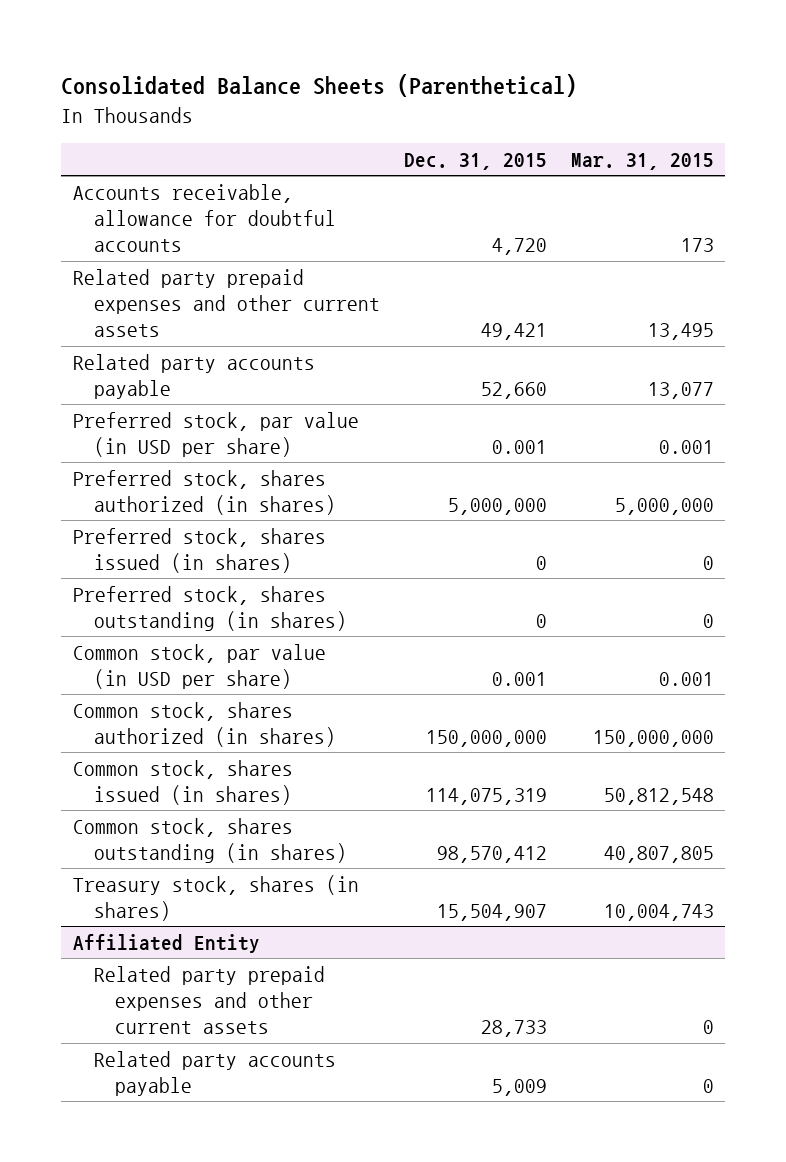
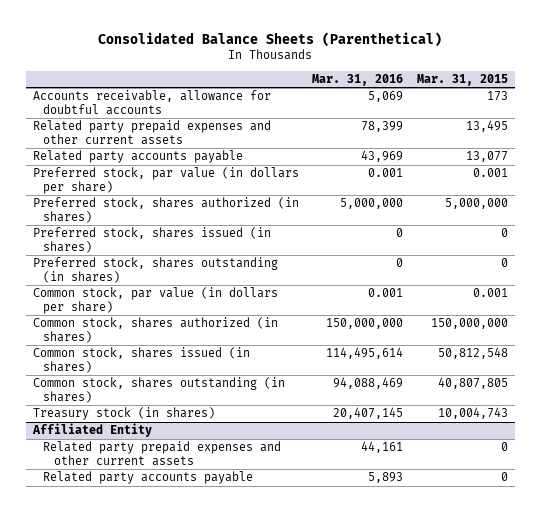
- | Dec. 31, 2015 | Mar. 31, 2015
+ | Mar. 31, 2016 | Mar. 31, 2015
- Preferred stock, par value (in USD per share) | 0.001 | 0.001
+ Preferred stock, par value (in dollars per share) | 0.001 | 0.001
- Common stock, par value (in USD per share) | 0.001 | 0.001
+ Common stock, par value (in dollars per share) | 0.001 | 0.001
- Treasury stock, shares (in shares) | 15,504,907 | 10,004,743
+ Treasury stock (in shares) | 20,407,145 | 10,004,743

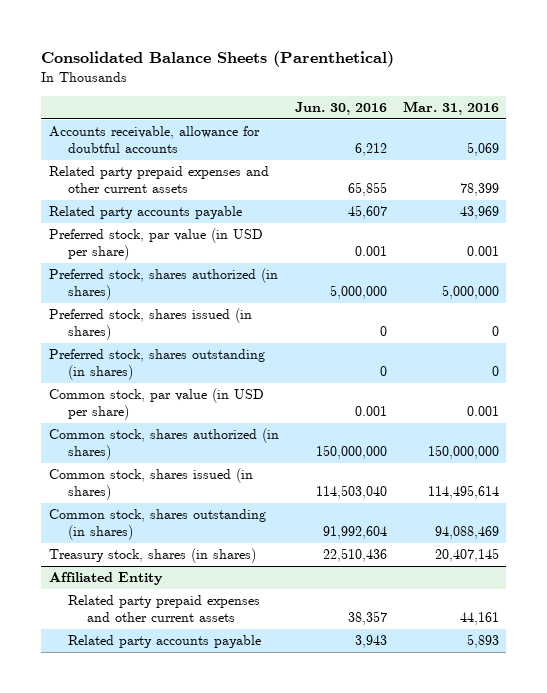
- | Mar. 31, 2016 | Mar. 31, 2015
+ | Jun. 30, 2016 | Mar. 31, 2016
- Preferred stock, par value (in dollars per share) | 0.001 | 0.001
+ Preferred stock, par value (in USD per share) | 0.001 | 0.001
- Common stock, par value (in dollars per share) | 0.001 | 0.001
+ Common stock, par value (in USD per share) | 0.001 | 0.001
- Treasury stock (in shares) | 20,407,145 | 10,004,743
+ Treasury stock, shares (in shares) | 22,510,436 | 20,407,145

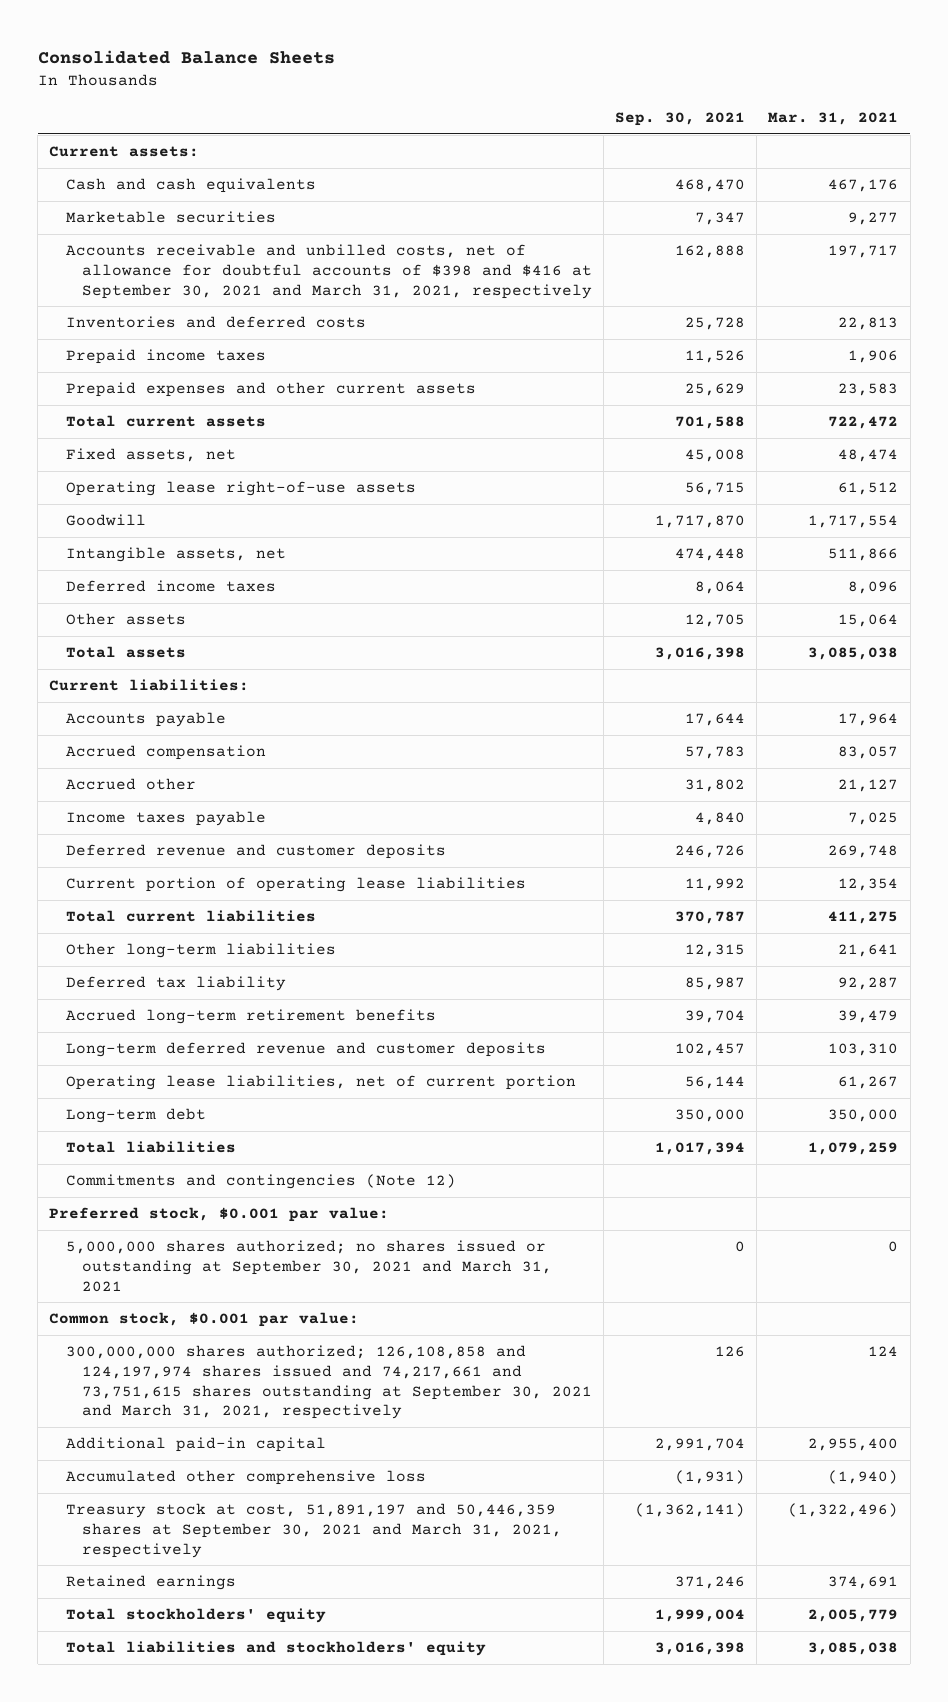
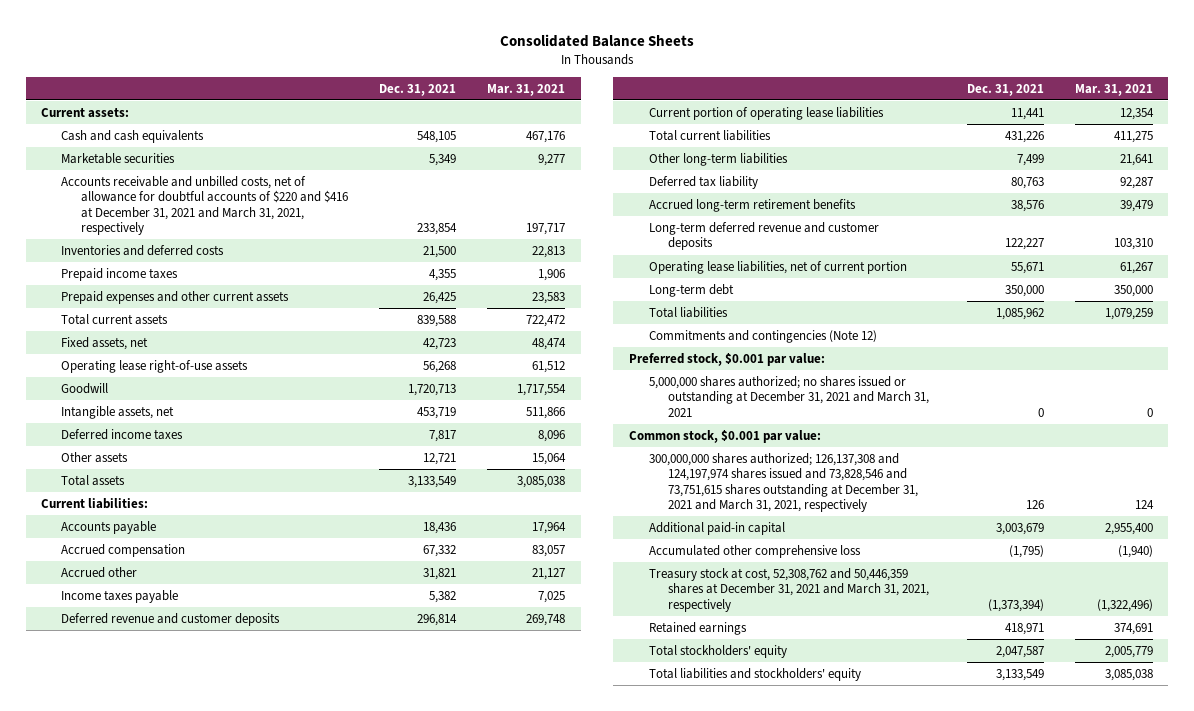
- | Sep. 30, 2021 | Mar. 31, 2021
+ | Dec. 31, 2021 | Mar. 31, 2021
- Accounts receivable and unbilled costs, net of allowance for doubtful accounts of $398 and $416 at September 30, 2021 and March 31, 2021, respectively | 162,888 | 197,717
+ Accounts receivable and unbilled costs, net of allowance for doubtful accounts of $220 and $416 at December 31, 2021 and March 31, 2021, respectively | 233,854 | 197,717
- 5,000,000 shares authorized; no shares issued or outstanding at September 30, 2021 and March 31, 2021 | 0 | 0
+ 5,000,000 shares authorized; no shares issued or outstanding at December 31, 2021 and March 31, 2021 | 0 | 0
- 300,000,000 shares authorized; 126,108,858 and 124,197,974 shares issued and 74,217,661 and 73,751,615 shares outstanding at September 30, 2021 and March 31, 2021, respectively | 126 | 124
+ 300,000,000 shares authorized; 126,137,308 and 124,197,974 shares issued and 73,828,546 and 73,751,615 shares outstanding at December 31, 2021 and March 31, 2021, respectively | 126 | 124
- Treasury stock at cost, 51,891,197 and 50,446,359 shares at September 30, 2021 and March 31, 2021, respectively | (1,362,141) | (1,322,496)
+ Treasury stock at cost, 52,308,762 and 50,446,359 shares at December 31, 2021 and March 31, 2021, respectively | (1,373,394) | (1,322,496)

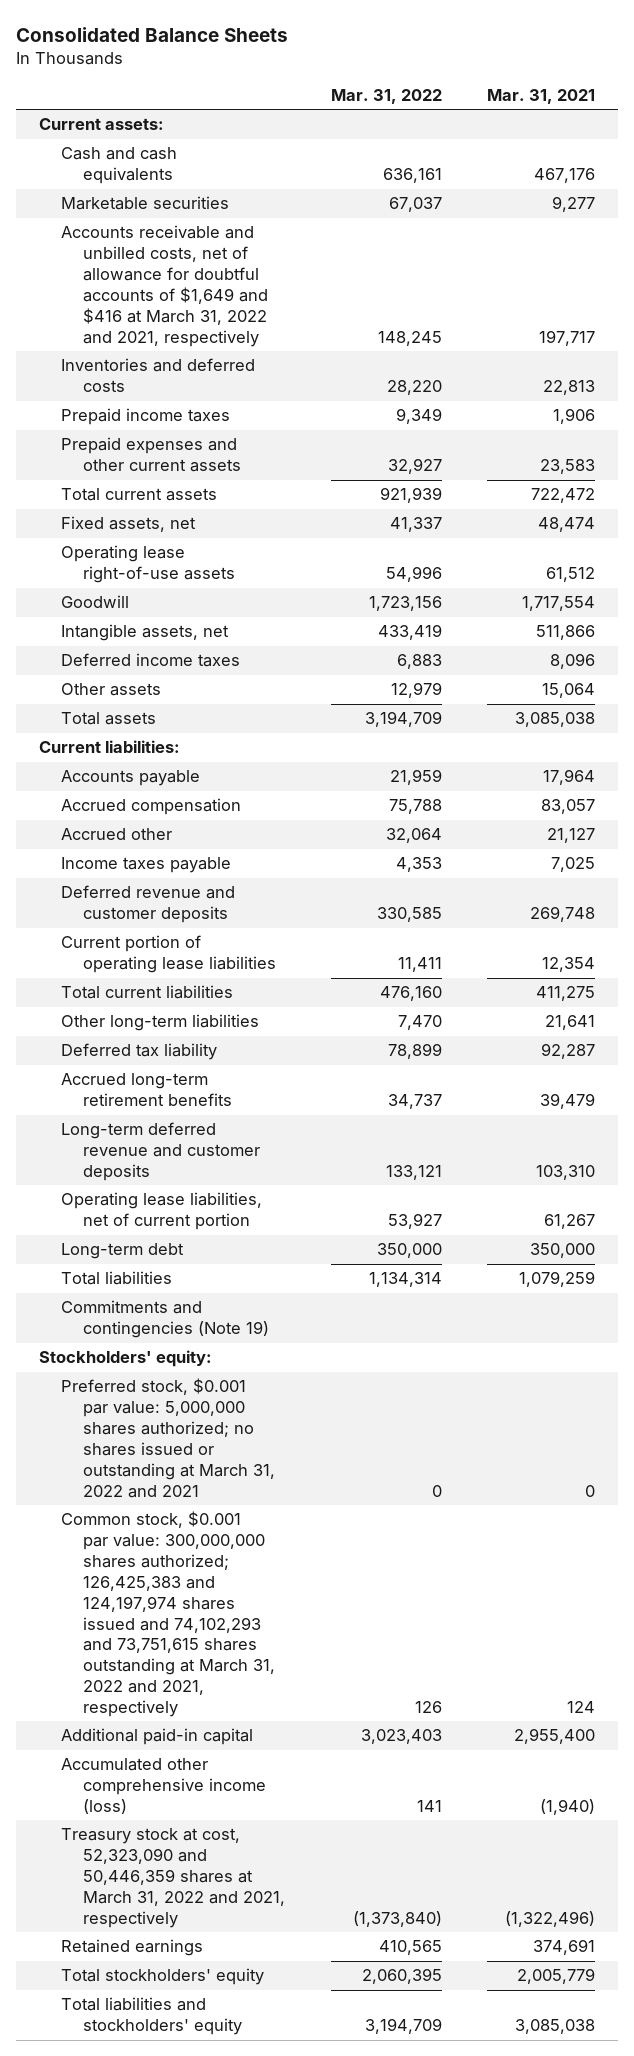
- | Dec. 31, 2021 | Mar. 31, 2021
+ | Mar. 31, 2022 | Mar. 31, 2021
- Accounts receivable and unbilled costs, net of allowance for doubtful accounts of $220 and $416 at December 31, 2021 and March 31, 2021, respectively | 233,854 | 197,717
+ Accounts receivable and unbilled costs, net of allowance for doubtful accounts of $1,649 and $416 at March 31, 2022 and 2021, respectively | 148,245 | 197,717
- Commitments and contingencies (Note 12)
- Preferred stock, $0.001 par value:
- 5,000,000 shares authorized; no shares issued or outstanding at December 31, 2021 and March 31, 2021 | 0 | 0
- Common stock, $0.001 par value:
- 300,000,000 shares authorized; 126,137,308 and 124,197,974 shares issued and 73,828,546 and 73,751,615 shares outstanding at December 31, 2021 and March 31, 2021, respectively | 126 | 124
+ Commitments and contingencies (Note 19)
+ Stockholders' equity:
+ Preferred stock, $0.001 par value: 5,000,000 shares authorized; no shares issued or outstanding at March 31, 2022 and 2021 | 0 | 0
+ Common stock, $0.001 par value: 300,000,000 shares authorized; 126,425,383 and 124,197,974 shares issued and 74,102,293 and 73,751,615 shares outstanding at March 31, 2022 and 2021, respectively | 126 | 124
- Accumulated other comprehensive loss | (1,795) | (1,940)
- Treasury stock at cost, 52,308,762 and 50,446,359 shares at December 31, 2021 and March 31, 2021, respectively | (1,373,394) | (1,322,496)
+ Accumulated other comprehensive income (loss) | 141 | (1,940)
+ Treasury stock at cost, 52,323,090 and 50,446,359 shares at March 31, 2022 and 2021, respectively | (1,373,840) | (1,322,496)

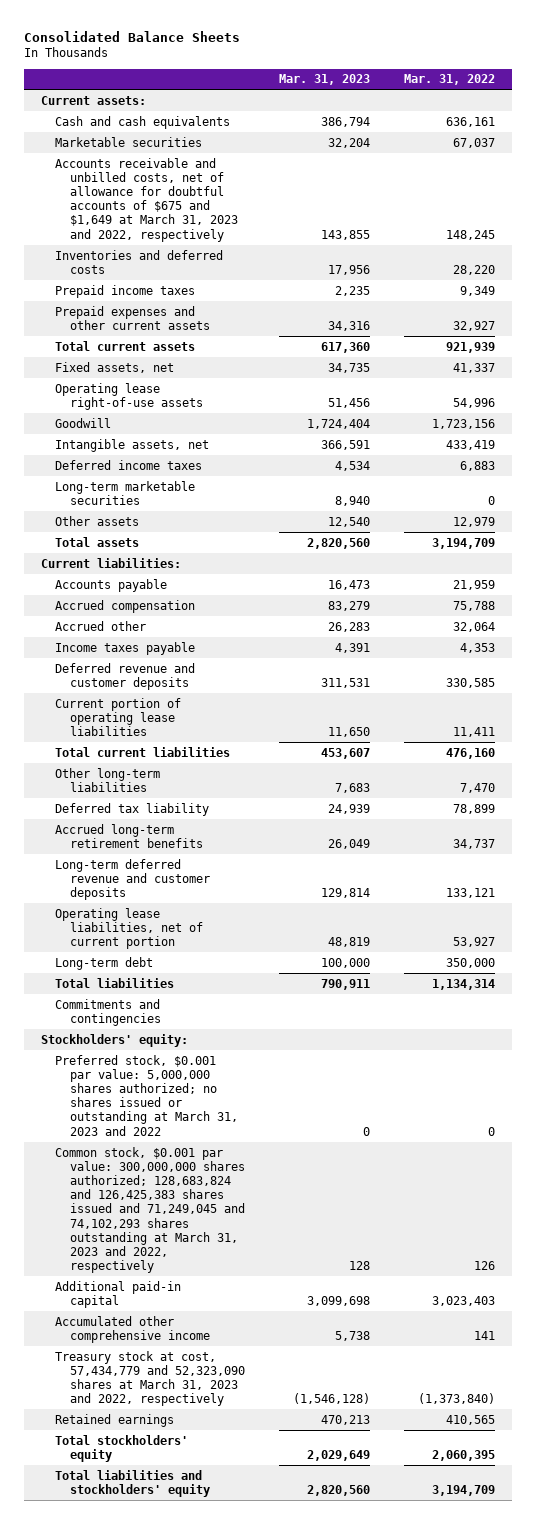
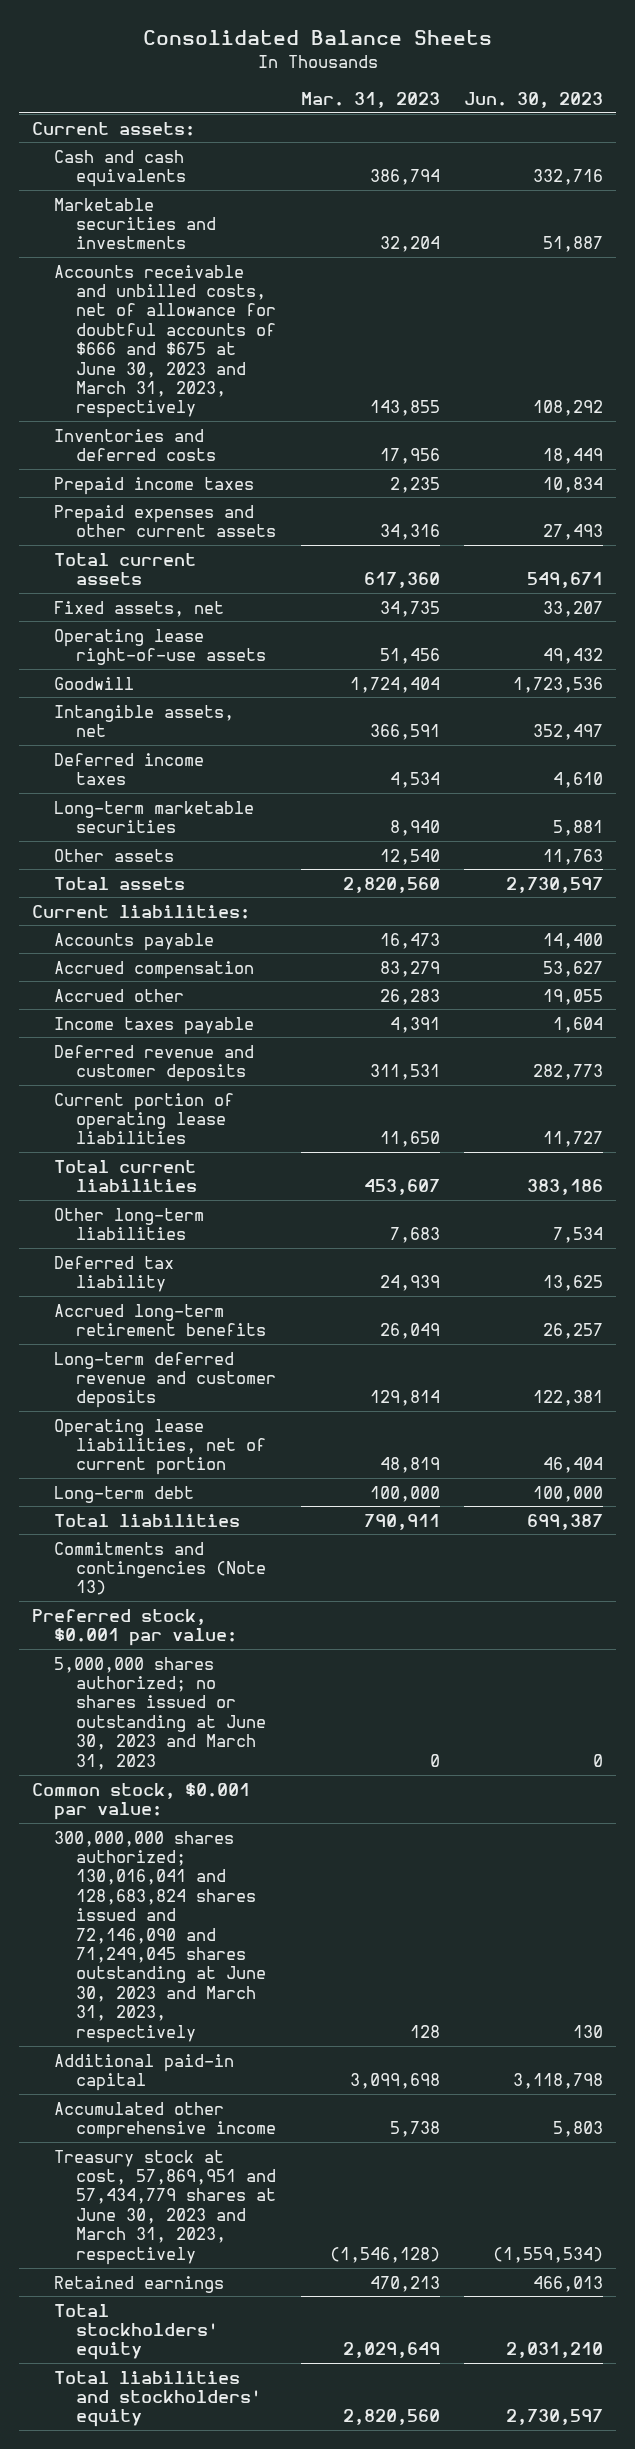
- | Mar. 31, 2023 | Mar. 31, 2022
+ | Mar. 31, 2023 | Jun. 30, 2023
- Marketable securities | 32,204 | 67,037
- Accounts receivable and unbilled costs, net of allowance for doubtful accounts of $675 and $1,649 at March 31, 2023 and 2022, respectively | 143,855 | 148,245
+ Marketable securities and investments | 32,204 | 51,887
+ Accounts receivable and unbilled costs, net of allowance for doubtful accounts of $666 and $675 at June 30, 2023 and March 31, 2023, respectively | 143,855 | 108,292
- Commitments and contingencies
- Stockholders' equity:
- Preferred stock, $0.001 par value: 5,000,000 shares authorized; no shares issued or outstanding at March 31, 2023 and 2022 | 0 | 0
- Common stock, $0.001 par value: 300,000,000 shares authorized; 128,683,824 and 126,425,383 shares issued and 71,249,045 and 74,102,293 shares outstanding at March 31, 2023 and 2022, respectively | 128 | 126
+ Commitments and contingencies (Note 13)
+ Preferred stock, $0.001 par value:
+ 5,000,000 shares authorized; no shares issued or outstanding at June 30, 2023 and March 31, 2023 | 0 | 0
+ Common stock, $0.001 par value:
+ 300,000,000 shares authorized; 130,016,041 and 128,683,824 shares issued and 72,146,090 and 71,249,045 shares outstanding at June 30, 2023 and March 31, 2023, respectively | 128 | 130
- Treasury stock at cost, 57,434,779 and 52,323,090 shares at March 31, 2023 and 2022, respectively | (1,546,128) | (1,373,840)
+ Treasury stock at cost, 57,869,951 and 57,434,779 shares at June 30, 2023 and March 31, 2023, respectively | (1,546,128) | (1,559,534)

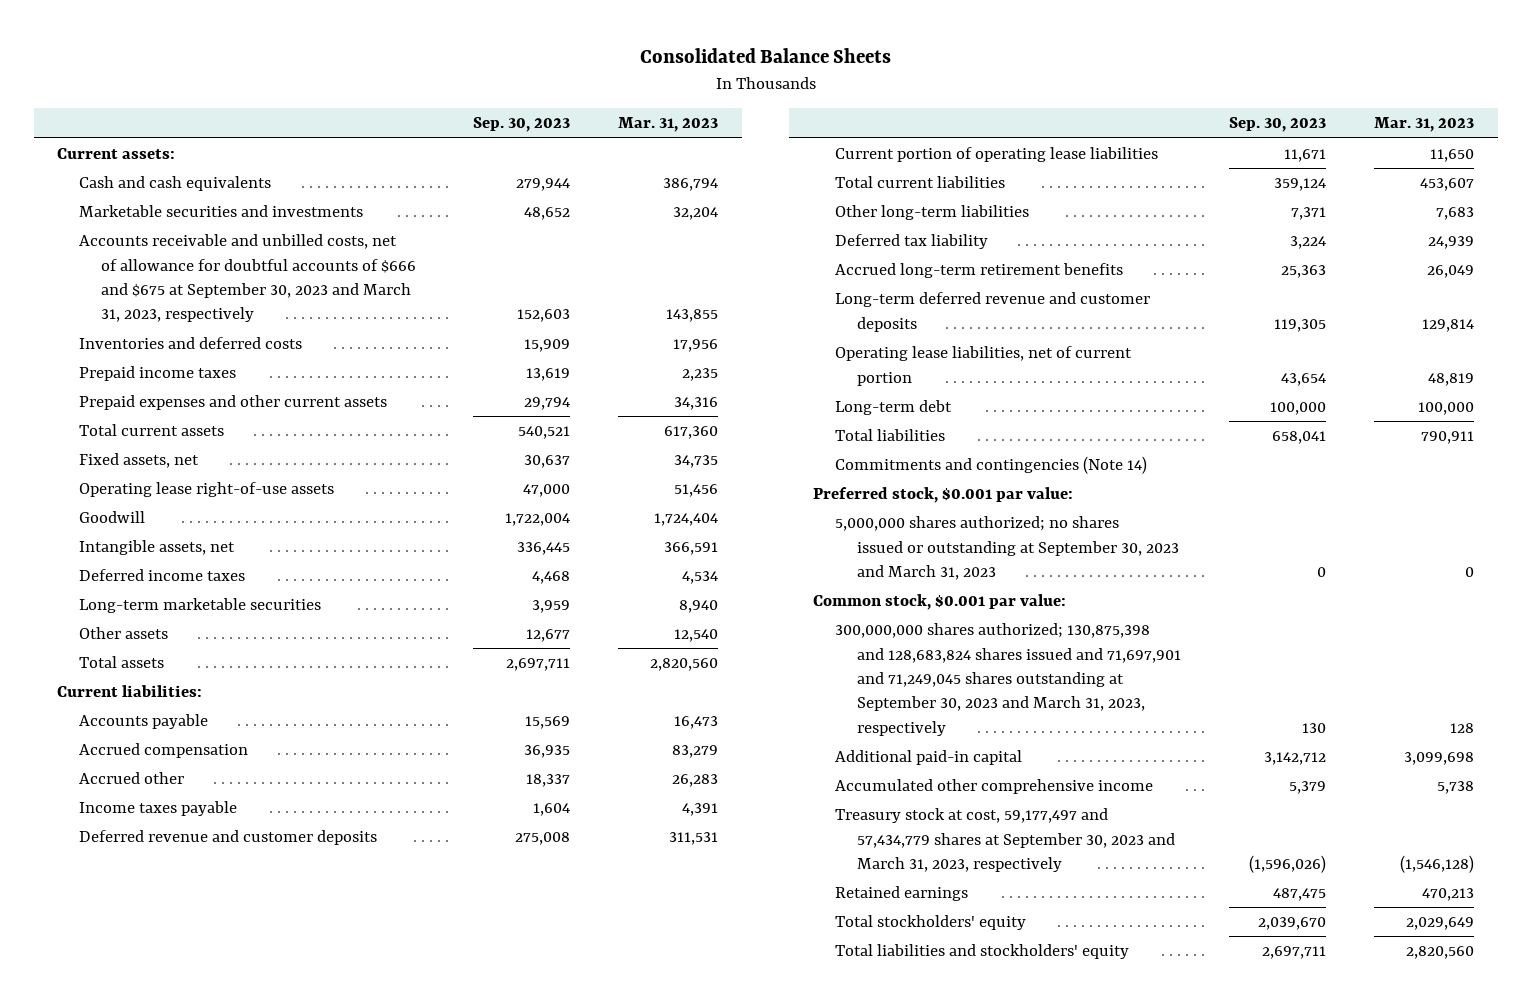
- | Mar. 31, 2023 | Jun. 30, 2023
+ | Sep. 30, 2023 | Mar. 31, 2023
- Accounts receivable and unbilled costs, net of allowance for doubtful accounts of $666 and $675 at June 30, 2023 and March 31, 2023, respectively | 143,855 | 108,292
+ Accounts receivable and unbilled costs, net of allowance for doubtful accounts of $666 and $675 at September 30, 2023 and March 31, 2023, respectively | 152,603 | 143,855
- Commitments and contingencies (Note 13)
+ Commitments and contingencies (Note 14)
- 5,000,000 shares authorized; no shares issued or outstanding at June 30, 2023 and March 31, 2023 | 0 | 0
+ 5,000,000 shares authorized; no shares issued or outstanding at September 30, 2023 and March 31, 2023 | 0 | 0
- 300,000,000 shares authorized; 130,016,041 and 128,683,824 shares issued and 72,146,090 and 71,249,045 shares outstanding at June 30, 2023 and March 31, 2023, respectively | 128 | 130
+ 300,000,000 shares authorized; 130,875,398 and 128,683,824 shares issued and 71,697,901 and 71,249,045 shares outstanding at September 30, 2023 and March 31, 2023, respectively | 130 | 128
- Treasury stock at cost, 57,869,951 and 57,434,779 shares at June 30, 2023 and March 31, 2023, respectively | (1,546,128) | (1,559,534)
+ Treasury stock at cost, 59,177,497 and 57,434,779 shares at September 30, 2023 and March 31, 2023, respectively | (1,596,026) | (1,546,128)

